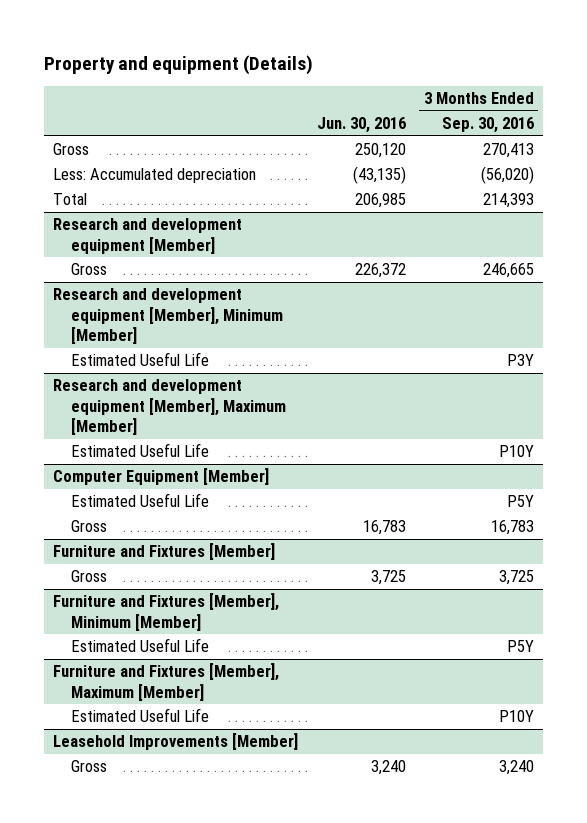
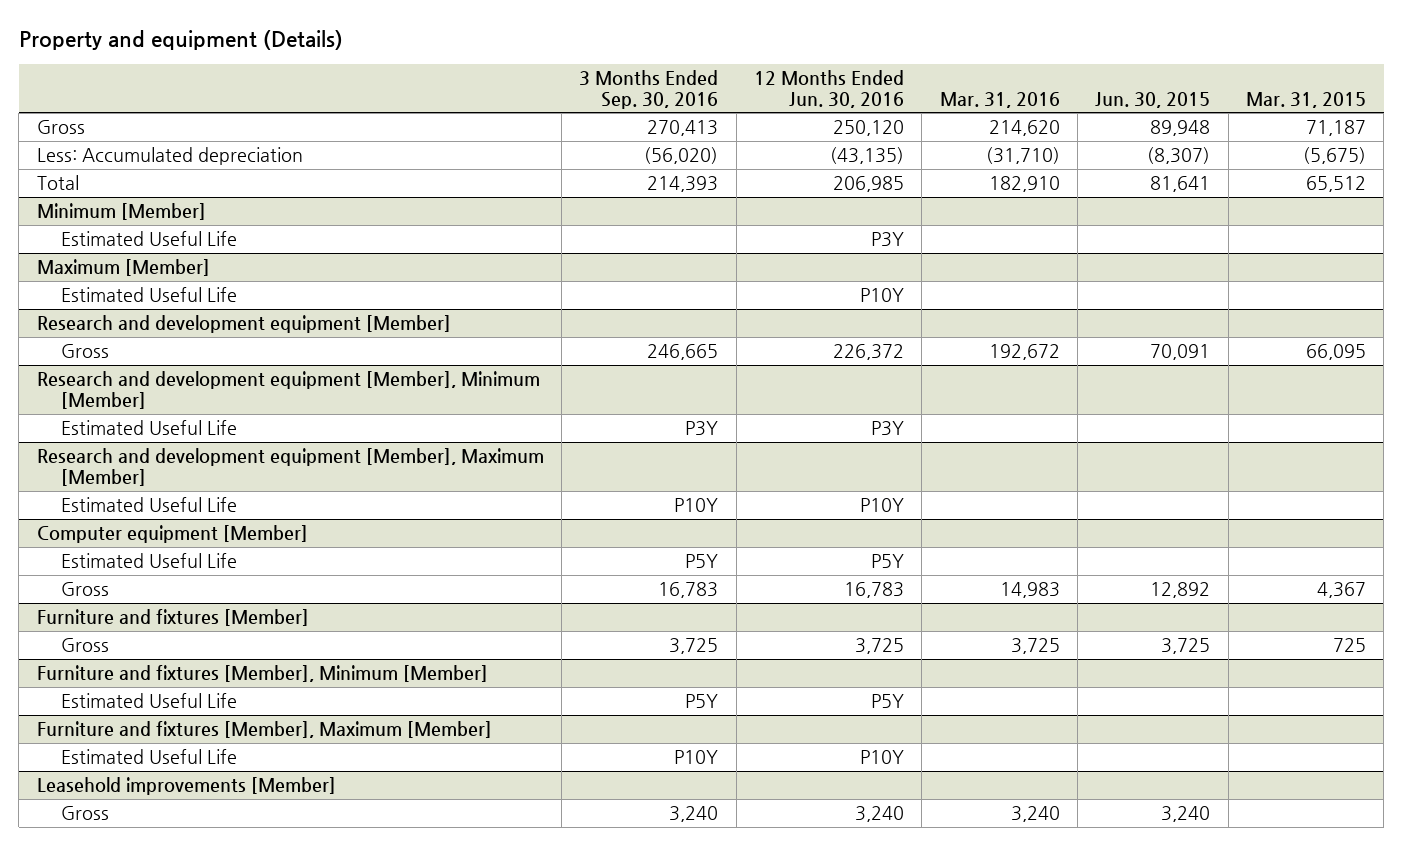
- | Jun. 30, 2016 | 3 Months Ended Sep. 30, 2016
+ | 3 Months Ended Sep. 30, 2016 | 12 Months Ended Jun. 30, 2016 | Mar. 31, 2016 | Jun. 30, 2015 | Mar. 31, 2015
+ Minimum [Member]
+ Estimated Useful Life | | P3Y | | |
+ Maximum [Member]
+ Estimated Useful Life | | P10Y | | |
- Computer Equipment [Member]
+ Computer equipment [Member]
- Furniture and Fixtures [Member]
+ Furniture and fixtures [Member]
- Furniture and Fixtures [Member], Minimum [Member]
+ Furniture and fixtures [Member], Minimum [Member]
- Furniture and Fixtures [Member], Maximum [Member]
+ Furniture and fixtures [Member], Maximum [Member]
- Leasehold Improvements [Member]
+ Leasehold improvements [Member]

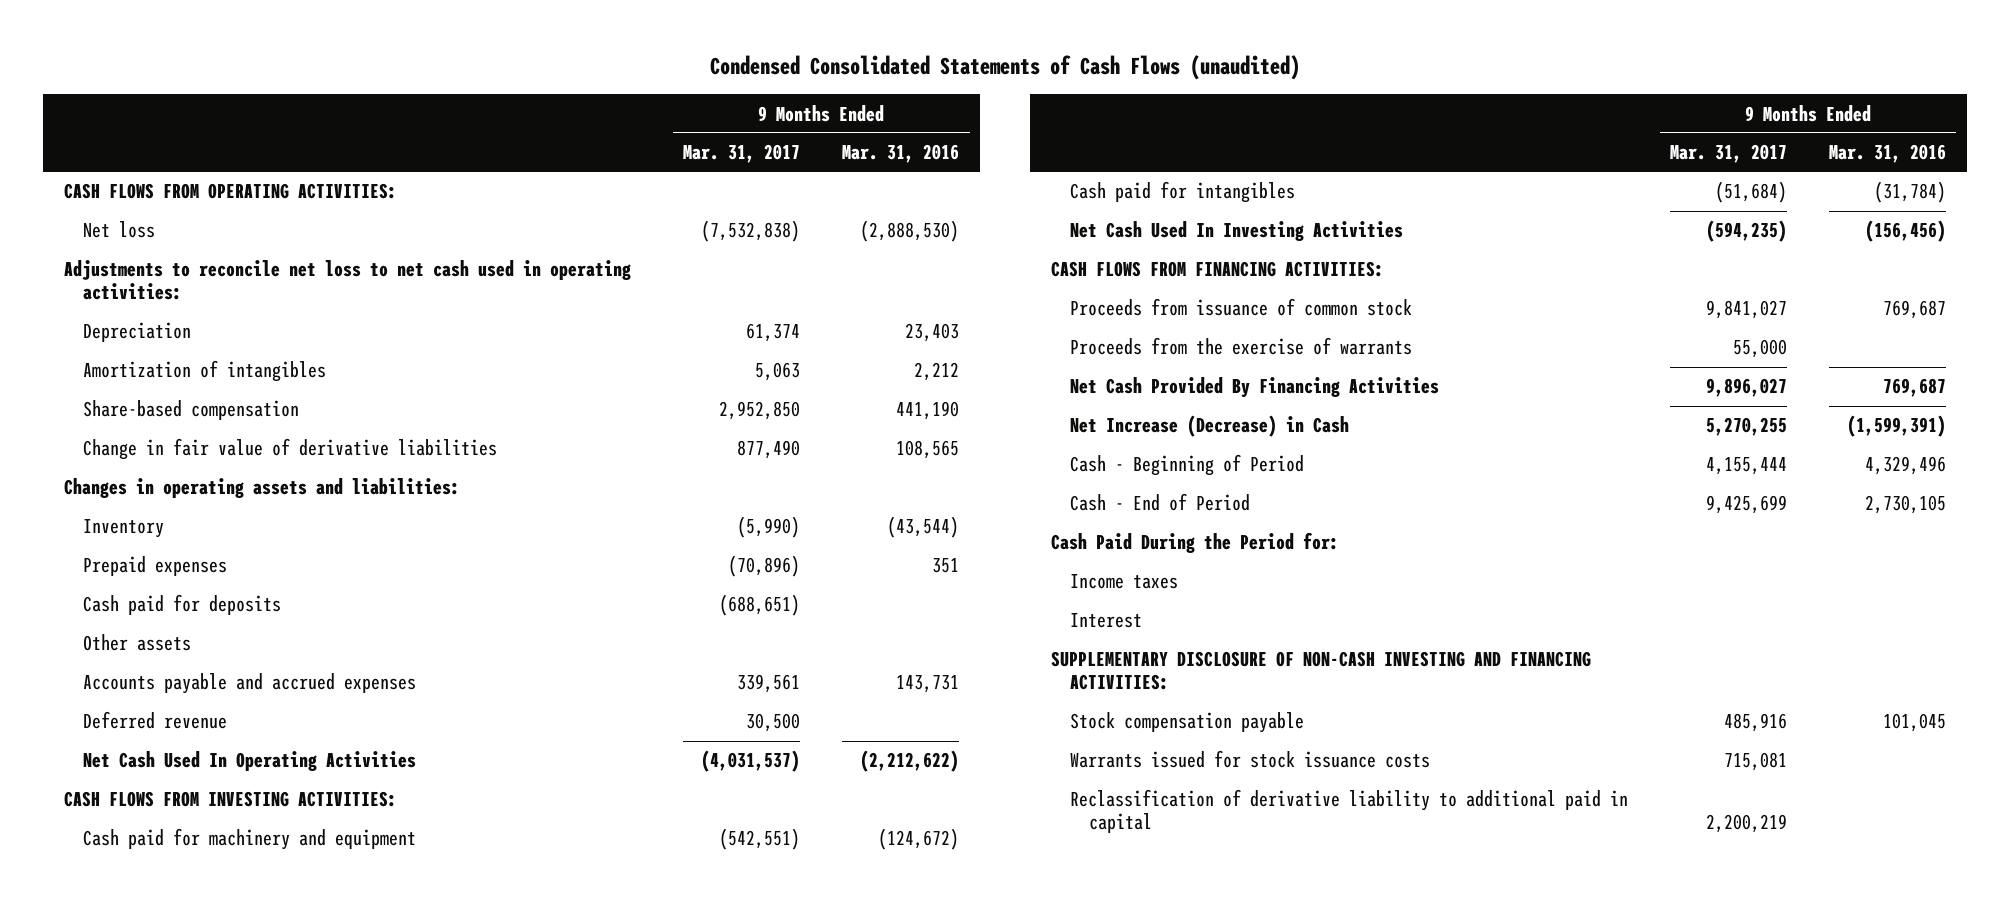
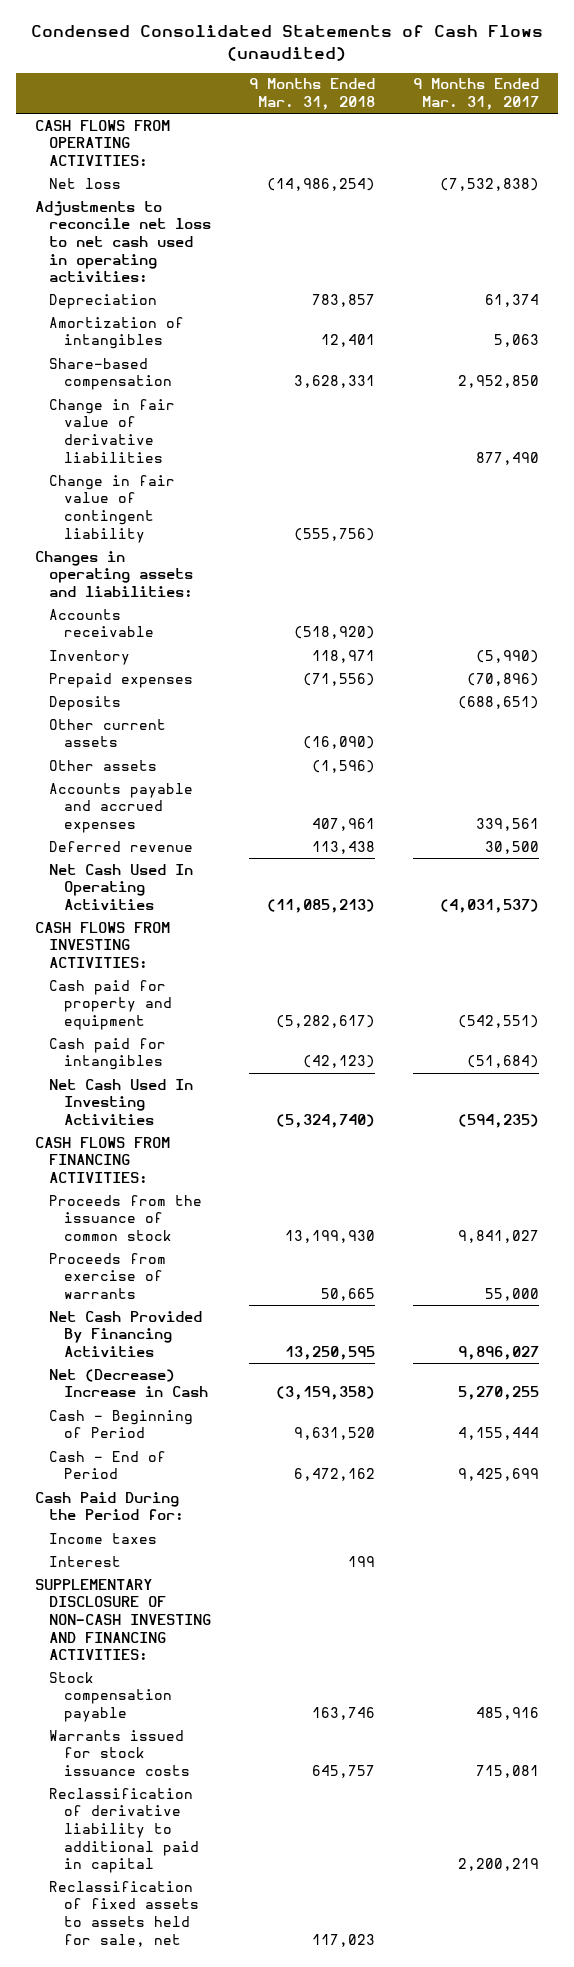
- | 9 Months Ended Mar. 31, 2017 | 9 Months Ended Mar. 31, 2016
+ | 9 Months Ended Mar. 31, 2018 | 9 Months Ended Mar. 31, 2017
+ Change in fair value of contingent liability | (555,756) |
+ Accounts receivable | (518,920) |
- Cash paid for deposits | (688,651) |
+ Deposits | | (688,651)
+ Other current assets | (16,090) |
- Cash paid for machinery and equipment | (542,551) | (124,672)
+ Cash paid for property and equipment | (5,282,617) | (542,551)
- Proceeds from issuance of common stock | 9,841,027 | 769,687
- Proceeds from the exercise of warrants | 55,000 |
+ Proceeds from the issuance of common stock | 13,199,930 | 9,841,027
+ Proceeds from exercise of warrants | 50,665 | 55,000
- Net Increase (Decrease) in Cash | 5,270,255 | (1,599,391)
+ Net (Decrease) Increase in Cash | (3,159,358) | 5,270,255
+ Reclassification of fixed assets to assets held for sale, net | 117,023 |

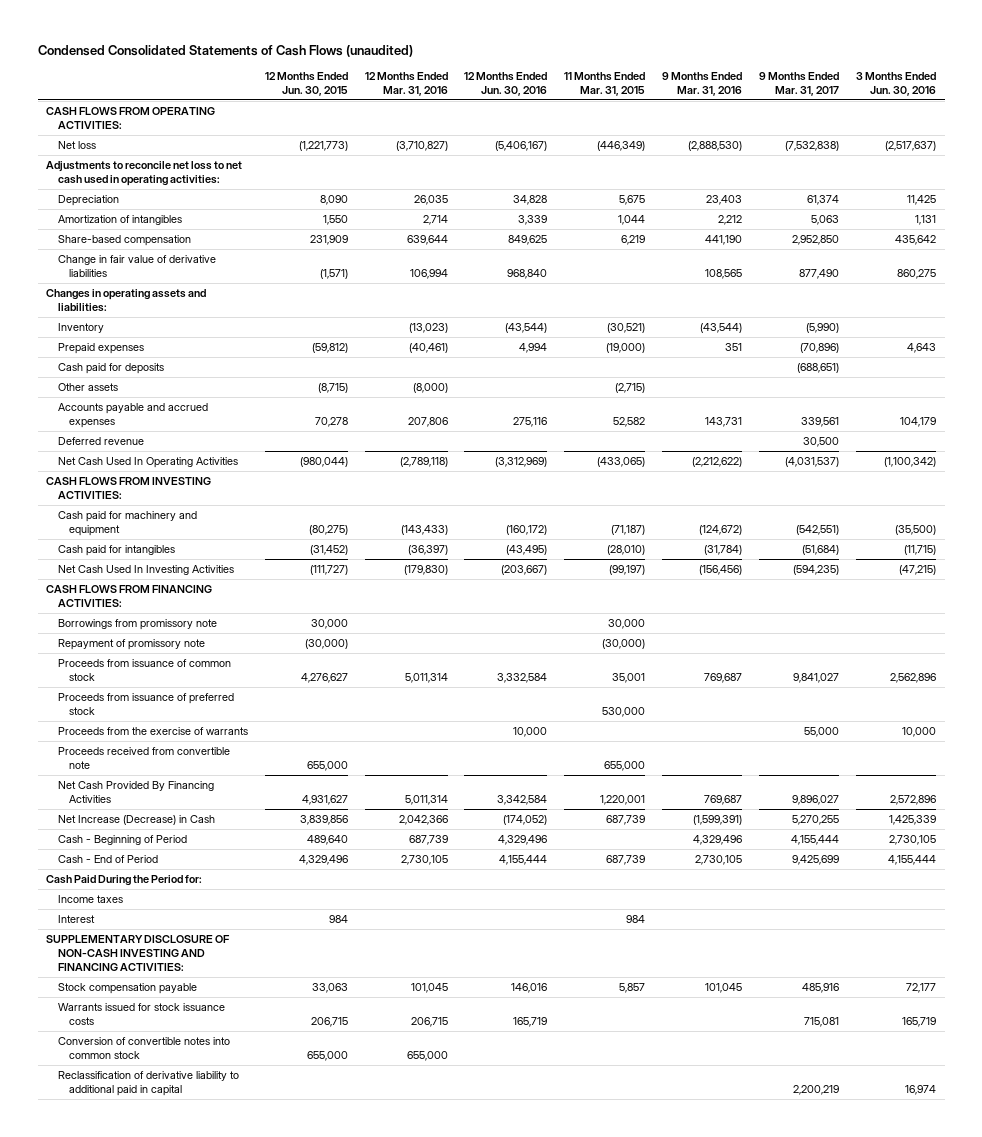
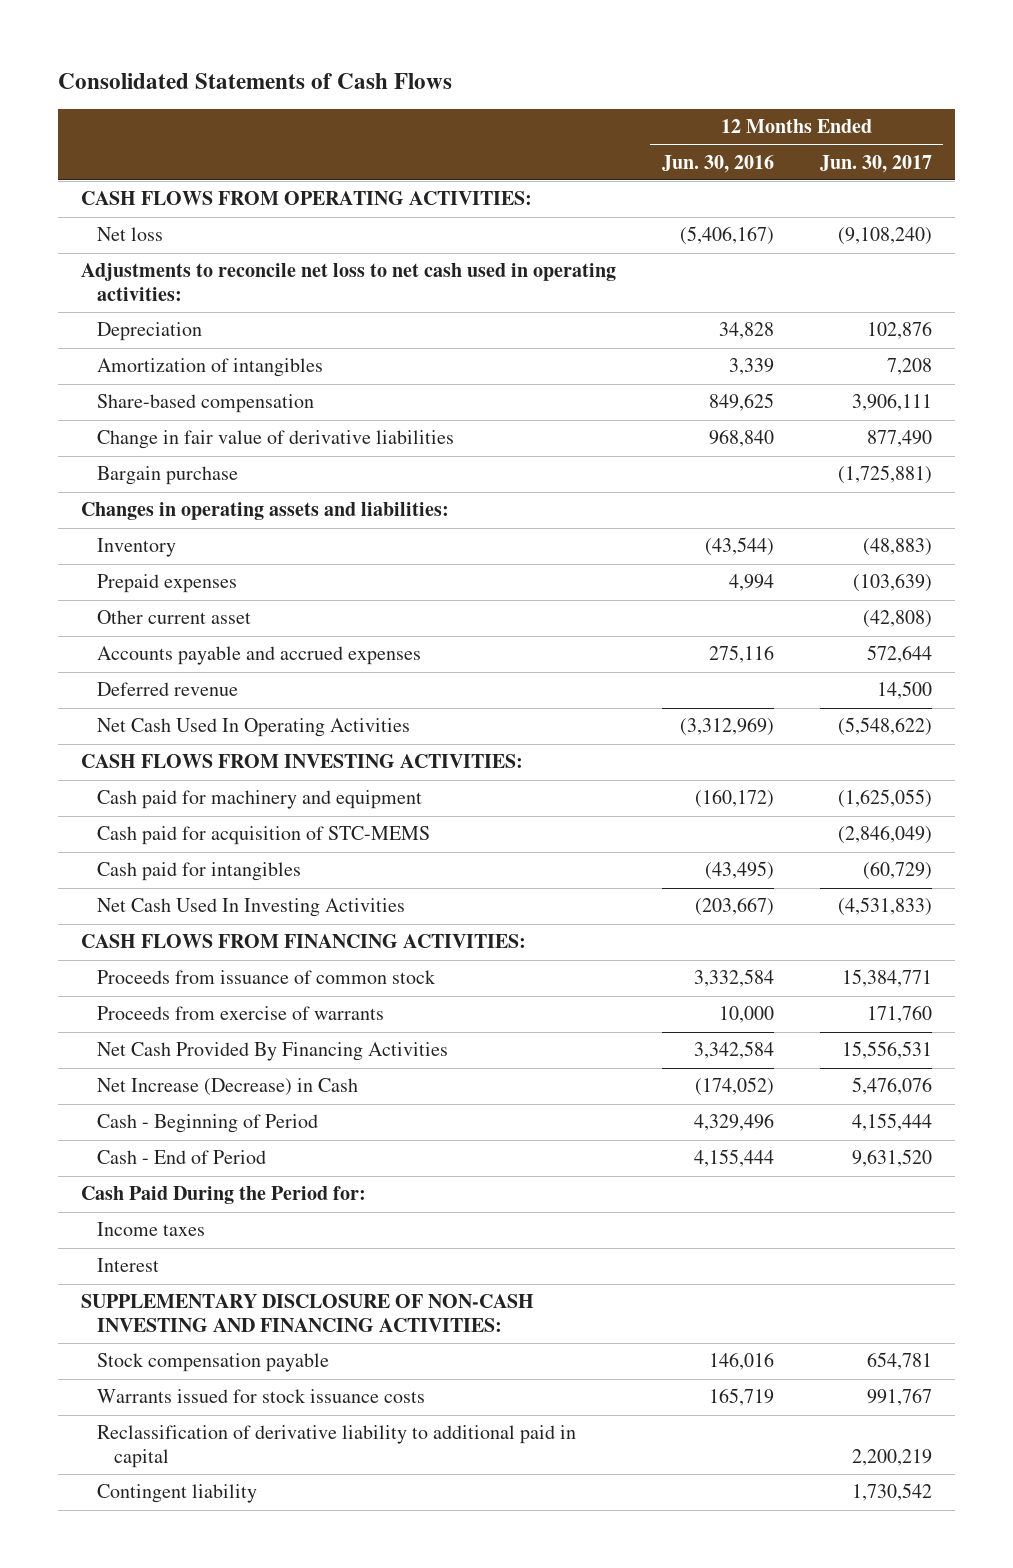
- Condensed Consolidated Statements of Cash Flows (unaudited)
+ Consolidated Statements of Cash Flows
- | 12 Months Ended Jun. 30, 2015 | 12 Months Ended Mar. 31, 2016 | 12 Months Ended Jun. 30, 2016 | 11 Months Ended Mar. 31, 2015 | 9 Months Ended Mar. 31, 2016 | 9 Months Ended Mar. 31, 2017 | 3 Months Ended Jun. 30, 2016
+ | 12 Months Ended Jun. 30, 2016 | 12 Months Ended Jun. 30, 2017
+ Bargain purchase | | (1,725,881)
- Cash paid for deposits | | | | | | (688,651) |
- Other assets | (8,715) | (8,000) | | (2,715) | | |
+ Other current asset | | (42,808)
+ Cash paid for acquisition of STC-MEMS | | (2,846,049)
- Borrowings from promissory note | 30,000 | | | 30,000 | | |
- Repayment of promissory note | (30,000) | | | (30,000) | | |
- Proceeds from issuance of preferred stock | | | | 530,000 | | |
- Proceeds from the exercise of warrants | | | 10,000 | | | 55,000 | 10,000
- Proceeds received from convertible note | 655,000 | | | 655,000 | | |
+ Proceeds from exercise of warrants | 10,000 | 171,760
- Conversion of convertible notes into common stock | 655,000 | 655,000 | | | | |
+ Contingent liability | | 1,730,542

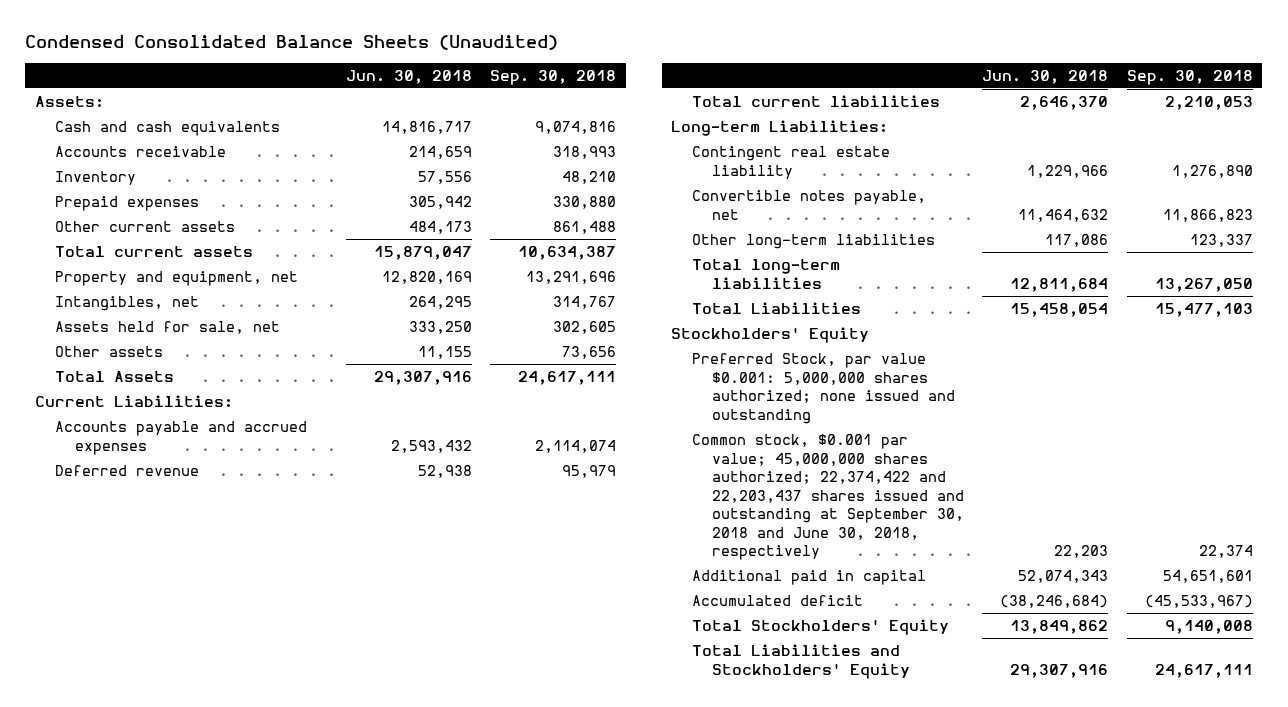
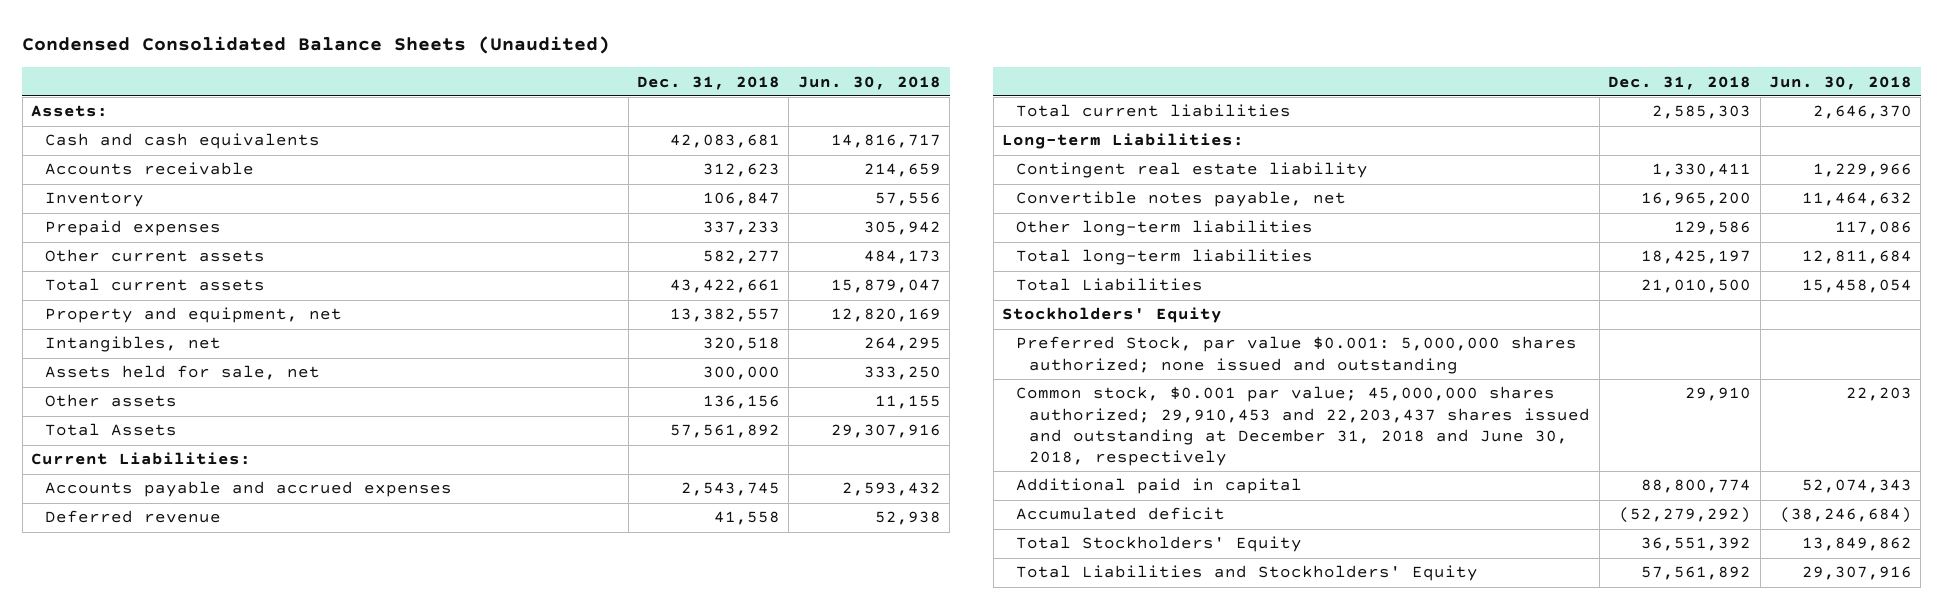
- | Jun. 30, 2018 | Sep. 30, 2018
+ | Dec. 31, 2018 | Jun. 30, 2018
- Common stock, $0.001 par value; 45,000,000 shares authorized; 22,374,422 and 22,203,437 shares issued and outstanding at September 30, 2018 and June 30, 2018, respectively | 22,203 | 22,374
+ Common stock, $0.001 par value; 45,000,000 shares authorized; 29,910,453 and 22,203,437 shares issued and outstanding at December 31, 2018 and June 30, 2018, respectively | 29,910 | 22,203

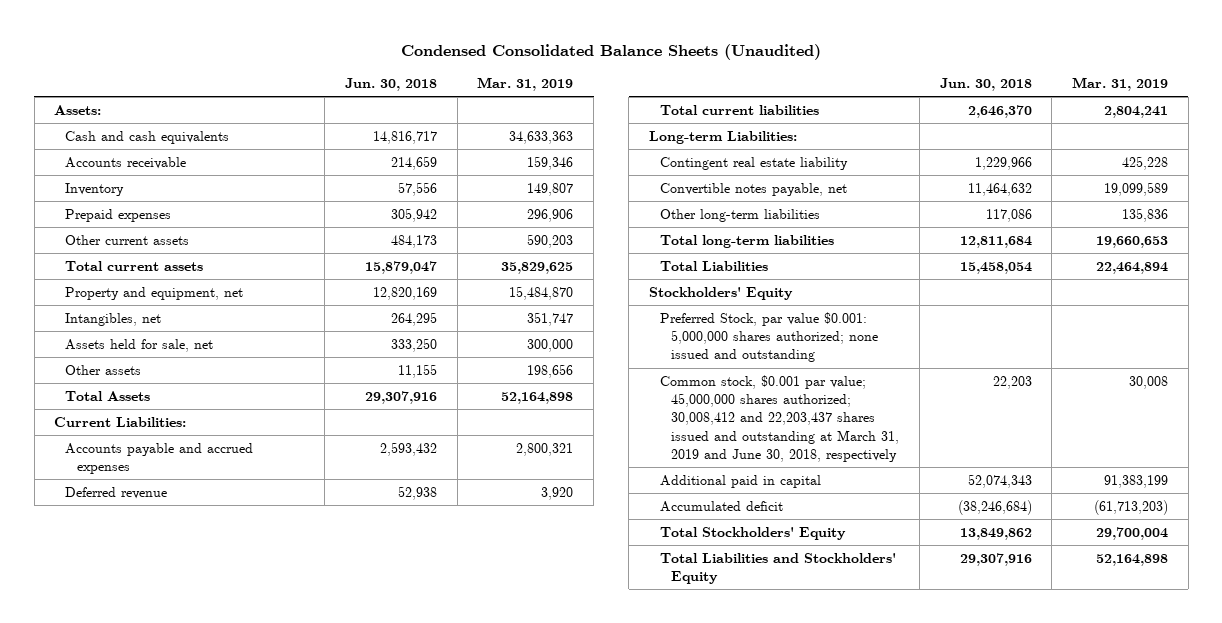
- | Dec. 31, 2018 | Jun. 30, 2018
+ | Jun. 30, 2018 | Mar. 31, 2019
- Common stock, $0.001 par value; 45,000,000 shares authorized; 29,910,453 and 22,203,437 shares issued and outstanding at December 31, 2018 and June 30, 2018, respectively | 29,910 | 22,203
+ Common stock, $0.001 par value; 45,000,000 shares authorized; 30,008,412 and 22,203,437 shares issued and outstanding at March 31, 2019 and June 30, 2018, respectively | 22,203 | 30,008

